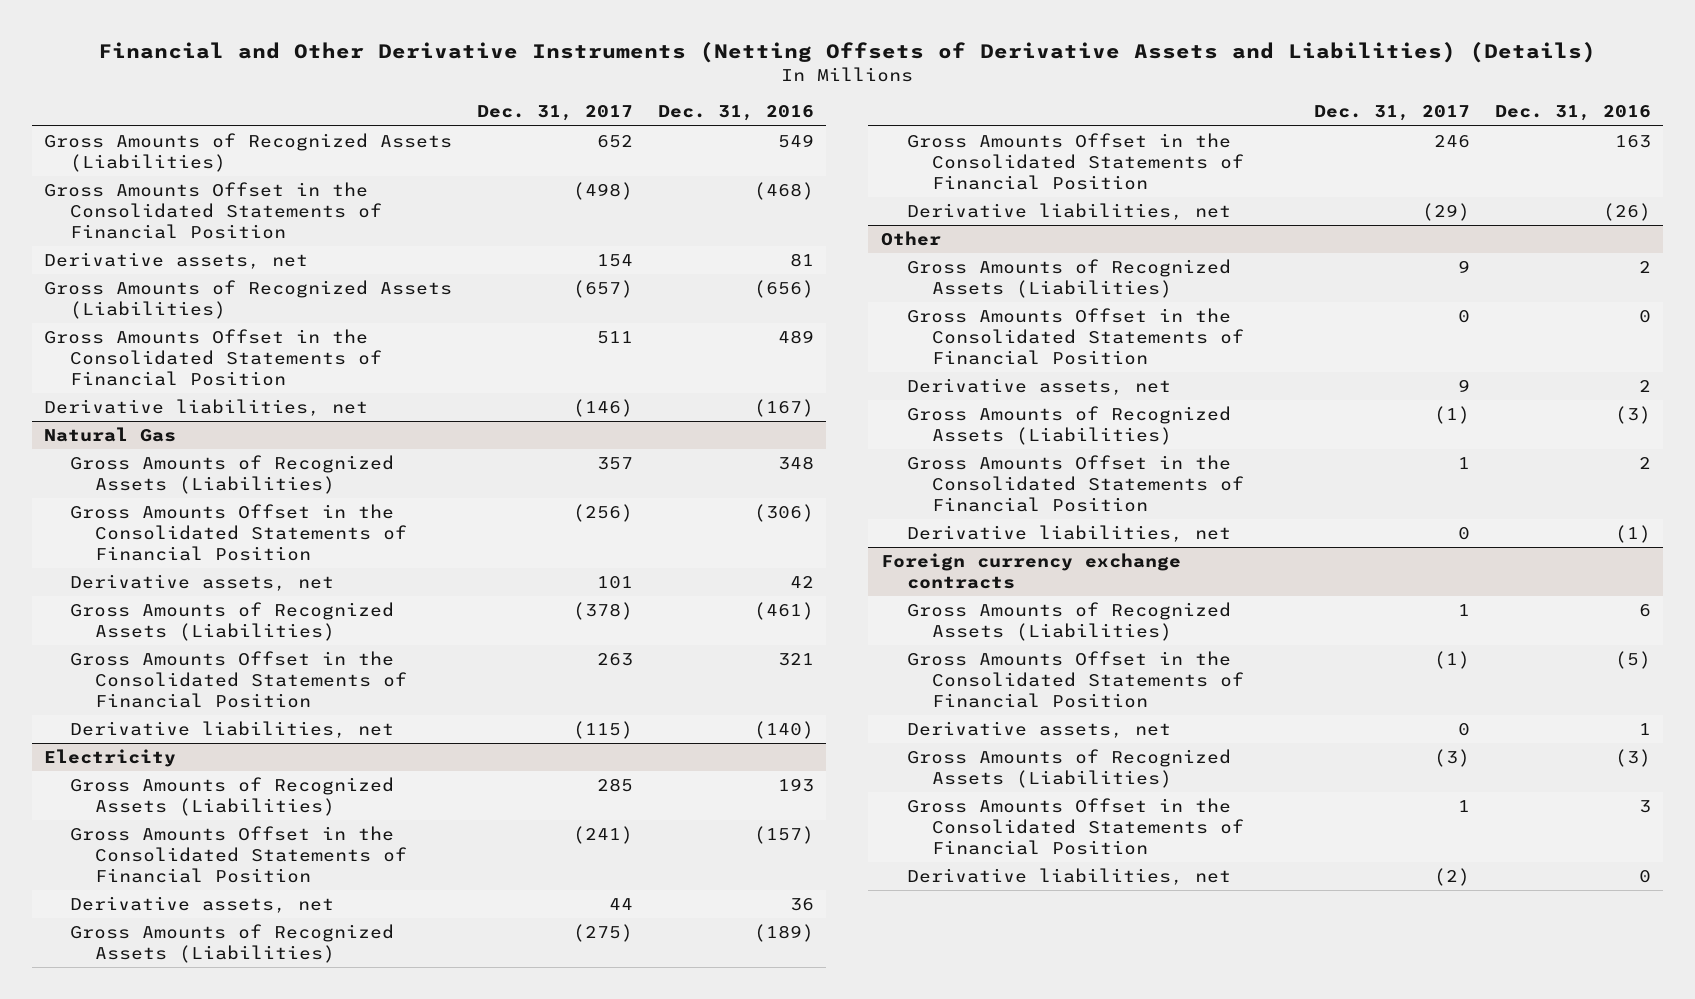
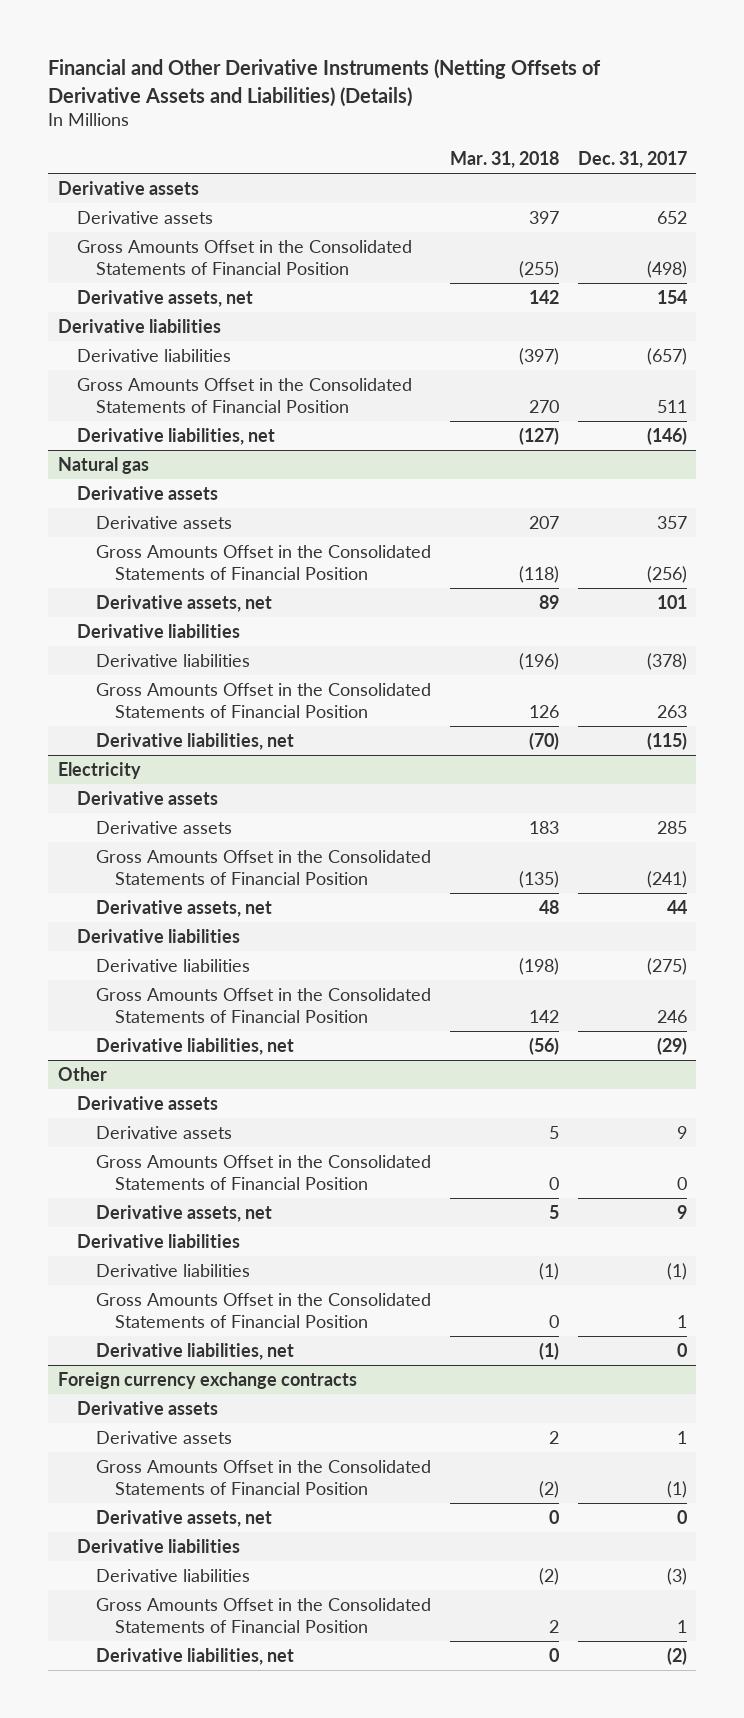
- | Dec. 31, 2017 | Dec. 31, 2016
+ | Mar. 31, 2018 | Dec. 31, 2017
- Gross Amounts of Recognized Assets (Liabilities) | 652 | 549
+ Derivative assets
+ Derivative assets | 397 | 652
- Gross Amounts of Recognized Assets (Liabilities) | (657) | (656)
+ Derivative liabilities
+ Derivative liabilities | (397) | (657)
- Natural Gas
- Gross Amounts of Recognized Assets (Liabilities) | 357 | 348
+ Natural gas
+ Derivative assets
+ Derivative assets | 207 | 357
- Gross Amounts of Recognized Assets (Liabilities) | (378) | (461)
+ Derivative liabilities
+ Derivative liabilities | (196) | (378)
@ Electricity
- Gross Amounts of Recognized Assets (Liabilities) | 285 | 193
+ Derivative assets
+ Derivative assets | 183 | 285
- Gross Amounts of Recognized Assets (Liabilities) | (275) | (189)
+ Derivative liabilities
+ Derivative liabilities | (198) | (275)
@ Other
- Gross Amounts of Recognized Assets (Liabilities) | 9 | 2
+ Derivative assets
+ Derivative assets | 5 | 9
- Gross Amounts of Recognized Assets (Liabilities) | (1) | (3)
+ Derivative liabilities
+ Derivative liabilities | (1) | (1)
@ Foreign currency exchange contracts
- Gross Amounts of Recognized Assets (Liabilities) | 1 | 6
+ Derivative assets
+ Derivative assets | 2 | 1
- Gross Amounts of Recognized Assets (Liabilities) | (3) | (3)
+ Derivative liabilities
+ Derivative liabilities | (2) | (3)

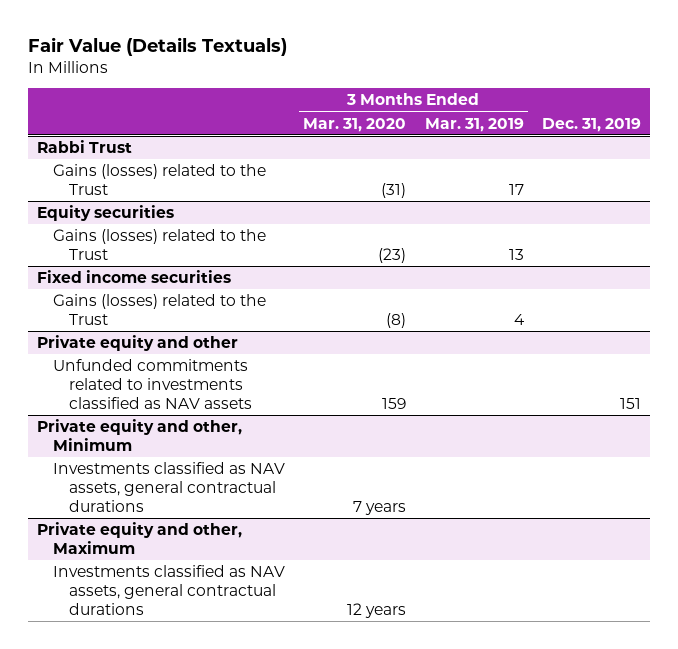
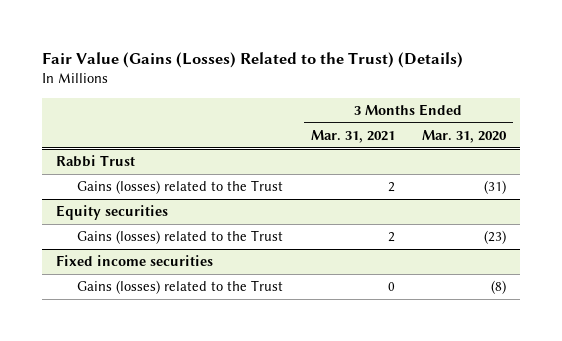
- Fair Value (Details Textuals)
+ Fair Value (Gains (Losses) Related to the Trust) (Details)
- | 3 Months Ended Mar. 31, 2020 | 3 Months Ended Mar. 31, 2019 | Dec. 31, 2019
+ | 3 Months Ended Mar. 31, 2021 | 3 Months Ended Mar. 31, 2020
- Private equity and other
- Unfunded commitments related to investments classified as NAV assets | 159 | | 151
- Private equity and other, Minimum
- Investments classified as NAV assets, general contractual durations | 7 years | |
- Private equity and other, Maximum
- Investments classified as NAV assets, general contractual durations | 12 years | |

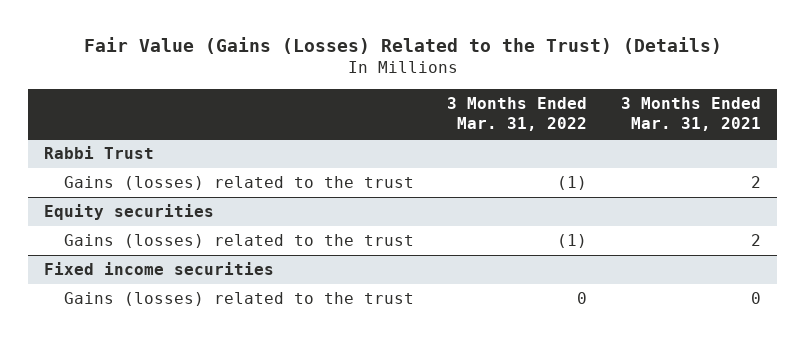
- | 3 Months Ended Mar. 31, 2021 | 3 Months Ended Mar. 31, 2020
+ | 3 Months Ended Mar. 31, 2022 | 3 Months Ended Mar. 31, 2021
@ Rabbi Trust
- Gains (losses) related to the Trust | 2 | (31)
+ Gains (losses) related to the trust | (1) | 2
@ Equity securities
- Gains (losses) related to the Trust | 2 | (23)
+ Gains (losses) related to the trust | (1) | 2
@ Fixed income securities
- Gains (losses) related to the Trust | 0 | (8)
+ Gains (losses) related to the trust | 0 | 0

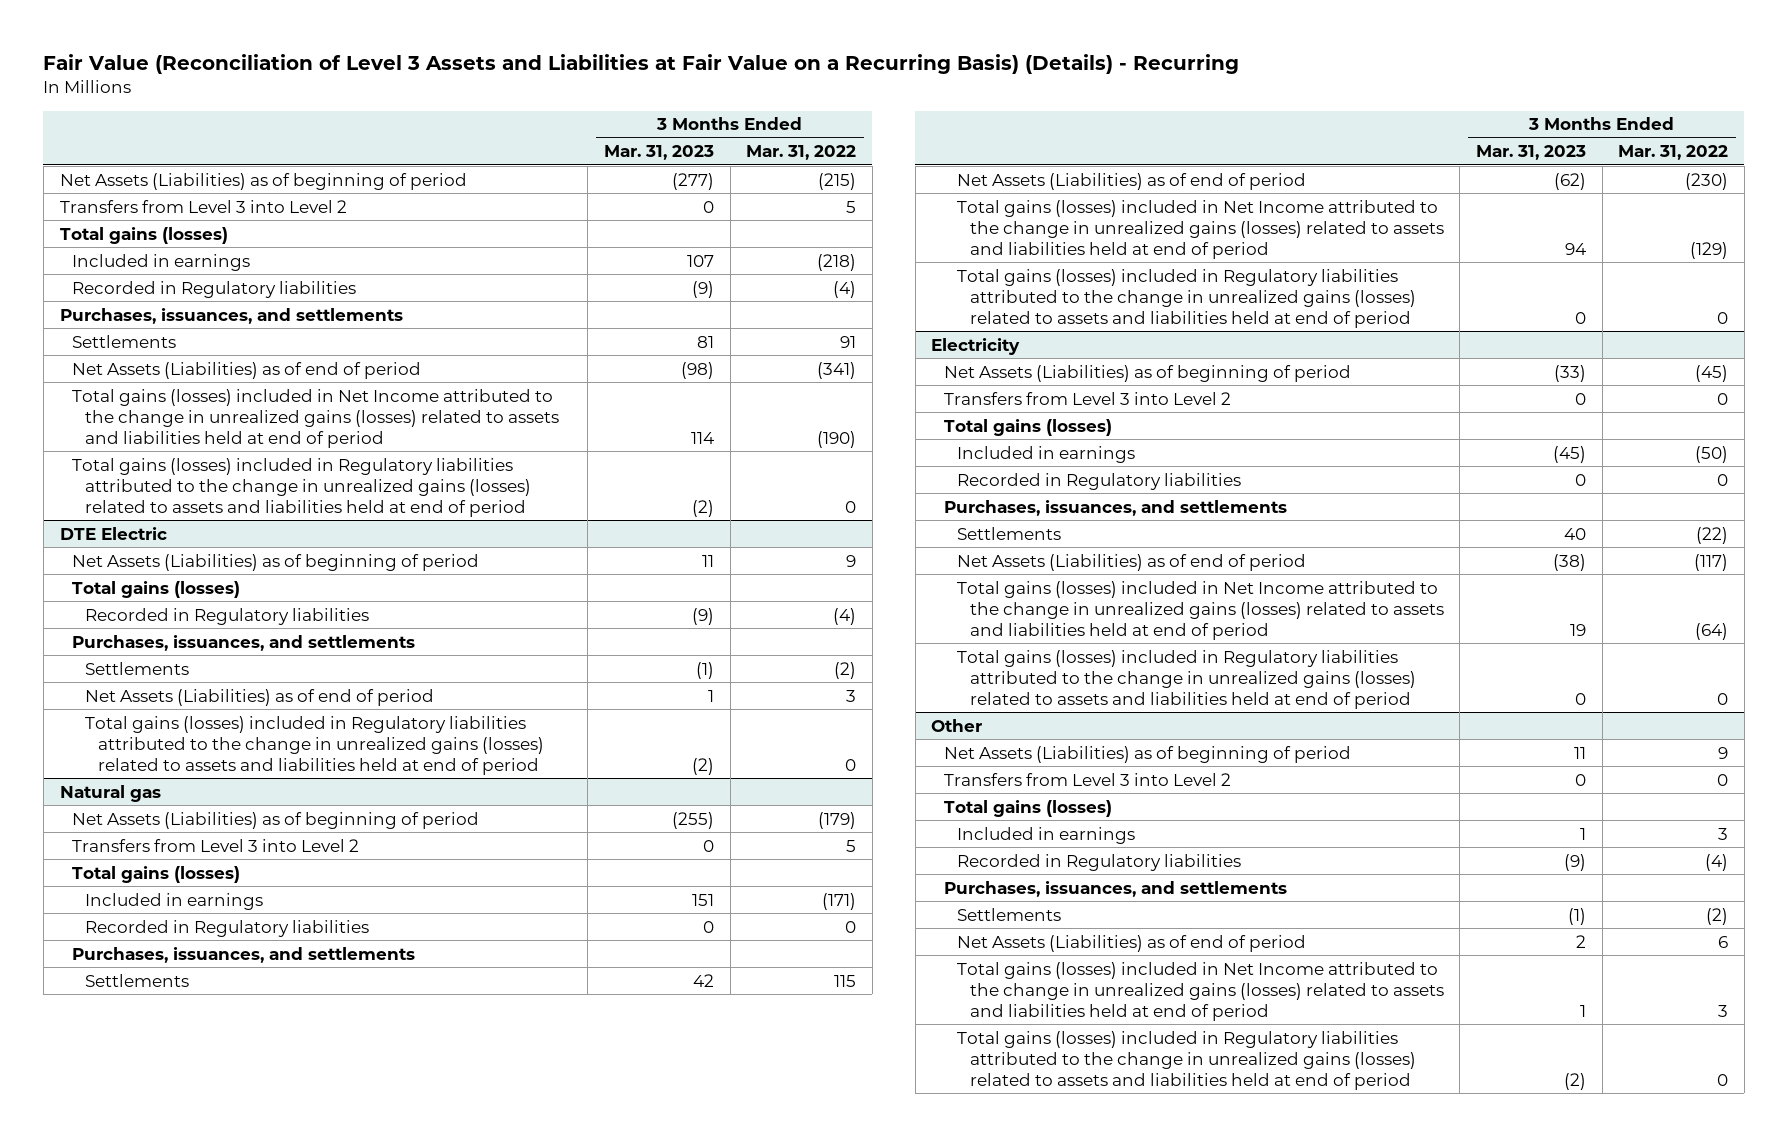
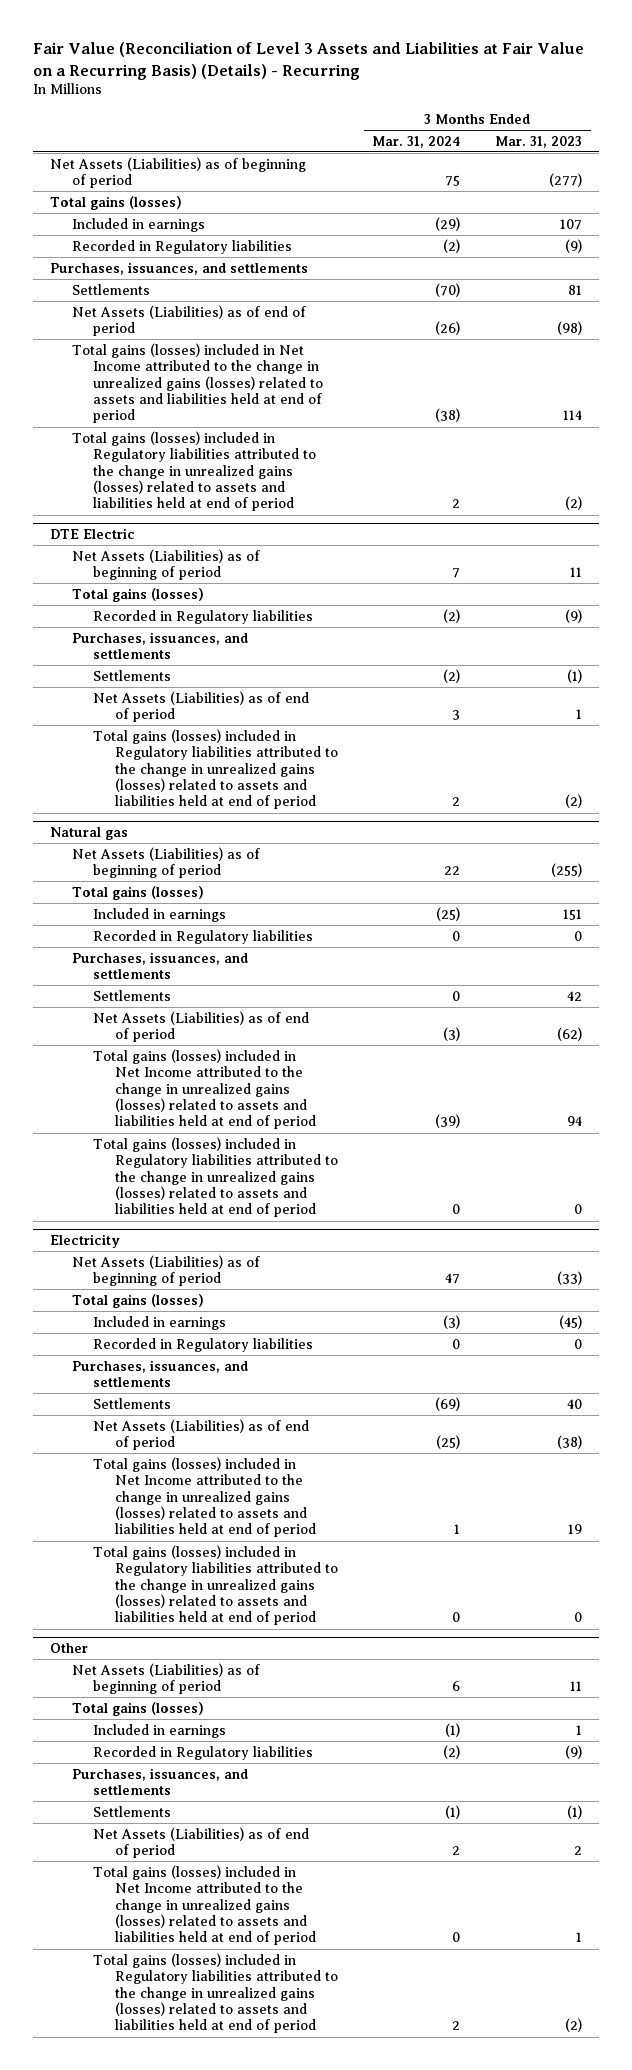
- | 3 Months Ended Mar. 31, 2023 | 3 Months Ended Mar. 31, 2022
+ | 3 Months Ended Mar. 31, 2024 | 3 Months Ended Mar. 31, 2023
- Transfers from Level 3 into Level 2 | 0 | 5
@ Natural gas
- Transfers from Level 3 into Level 2 | 0 | 5
@ Electricity
- Transfers from Level 3 into Level 2 | 0 | 0
@ Other
- Transfers from Level 3 into Level 2 | 0 | 0

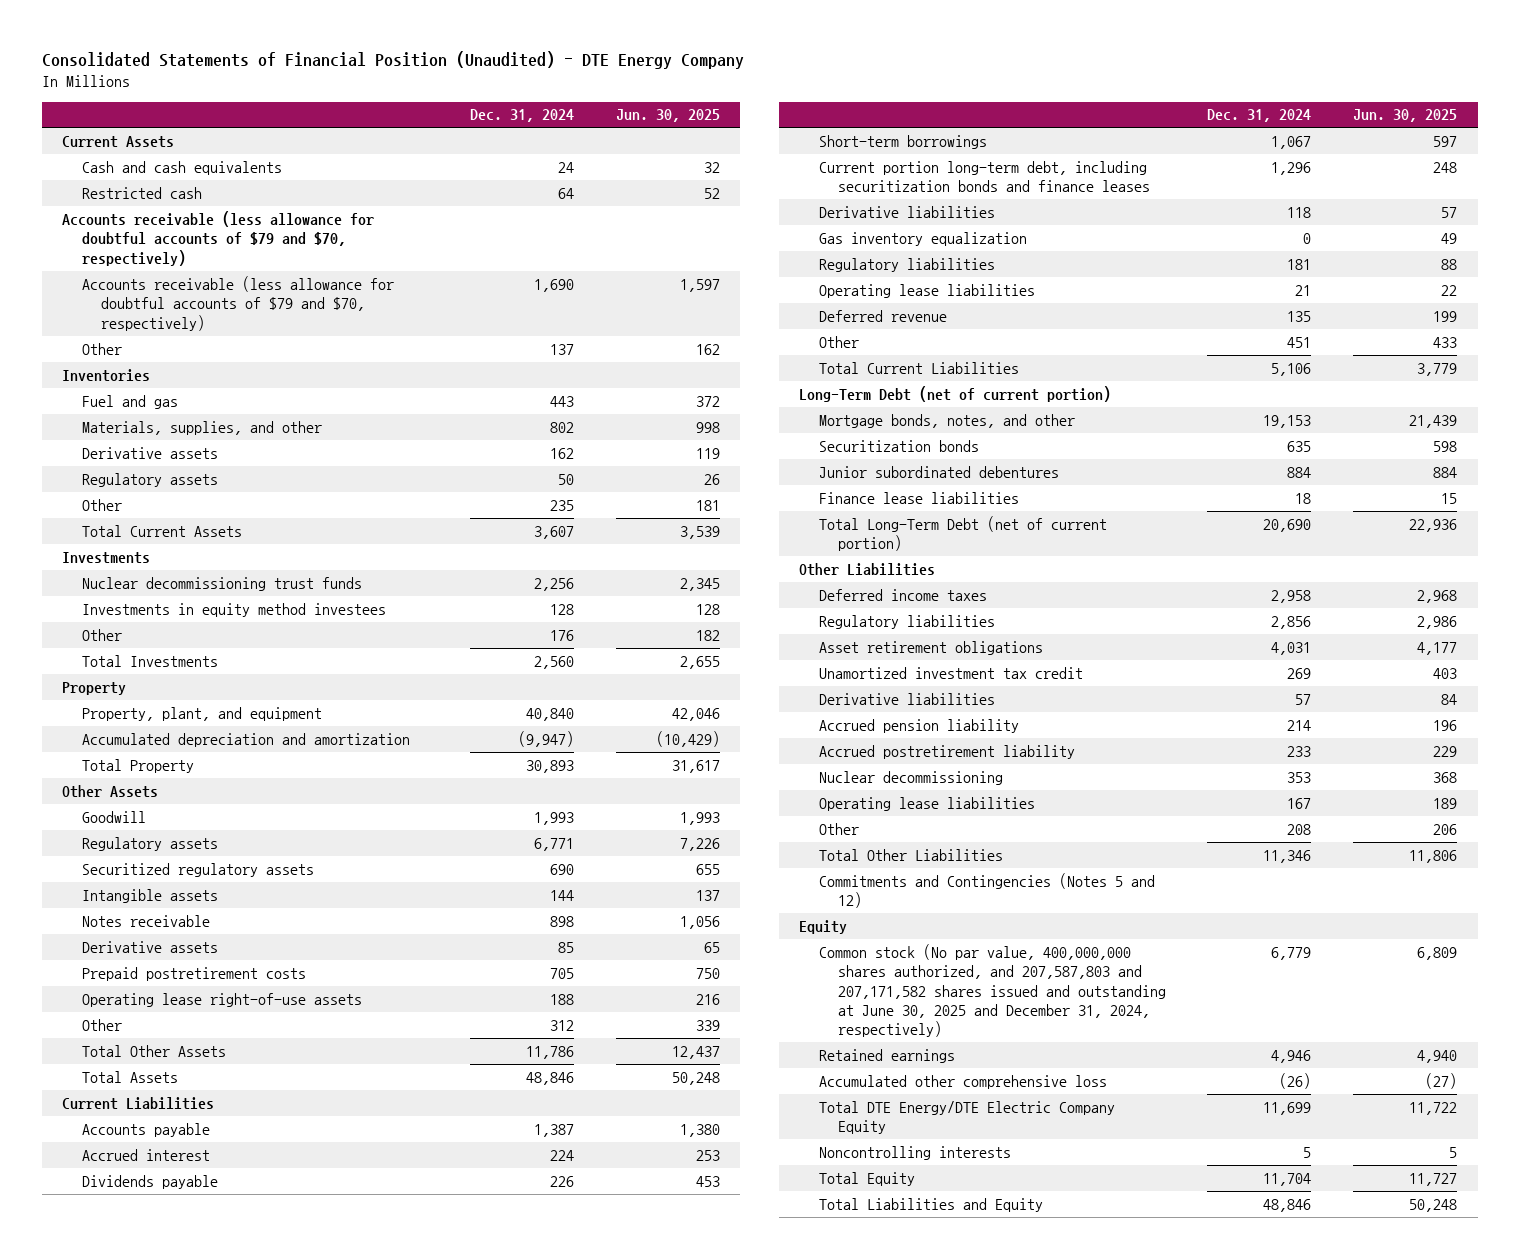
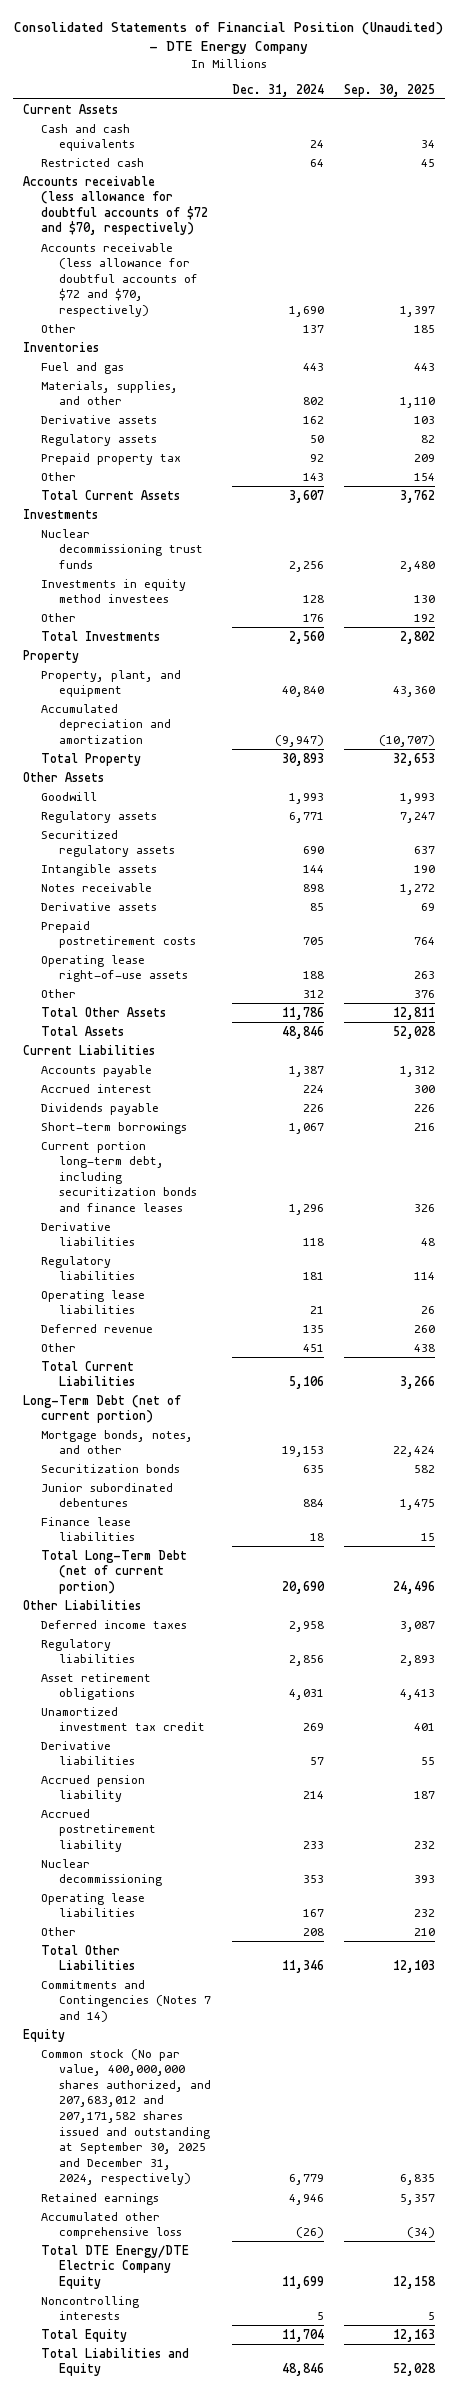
- | Dec. 31, 2024 | Jun. 30, 2025
+ | Dec. 31, 2024 | Sep. 30, 2025
- Accounts receivable (less allowance for doubtful accounts of $79 and $70, respectively)
- Accounts receivable (less allowance for doubtful accounts of $79 and $70, respectively) | 1,690 | 1,597
+ Accounts receivable (less allowance for doubtful accounts of $72 and $70, respectively)
+ Accounts receivable (less allowance for doubtful accounts of $72 and $70, respectively) | 1,690 | 1,397
- Other | 235 | 181
+ Prepaid property tax | 92 | 209
+ Other | 143 | 154
- Gas inventory equalization | 0 | 49
- Commitments and Contingencies (Notes 5 and 12)
+ Commitments and Contingencies (Notes 7 and 14)
- Common stock (No par value, 400,000,000 shares authorized, and 207,587,803 and 207,171,582 shares issued and outstanding at June 30, 2025 and December 31, 2024, respectively) | 6,779 | 6,809
+ Common stock (No par value, 400,000,000 shares authorized, and 207,683,012 and 207,171,582 shares issued and outstanding at September 30, 2025 and December 31, 2024, respectively) | 6,779 | 6,835

